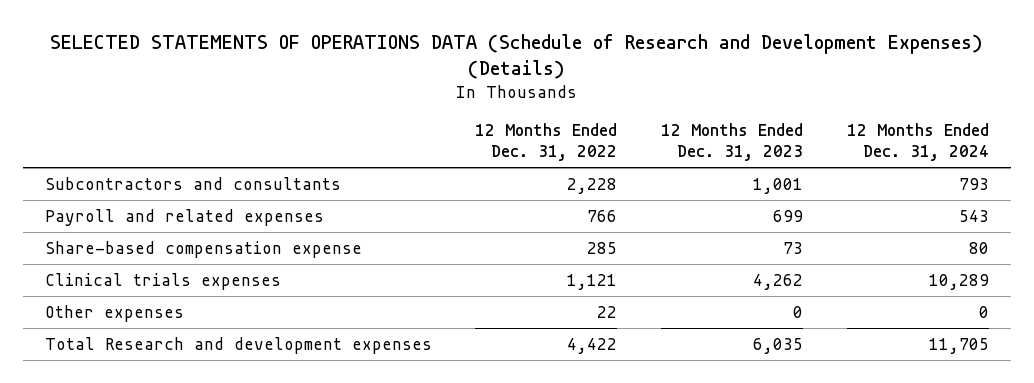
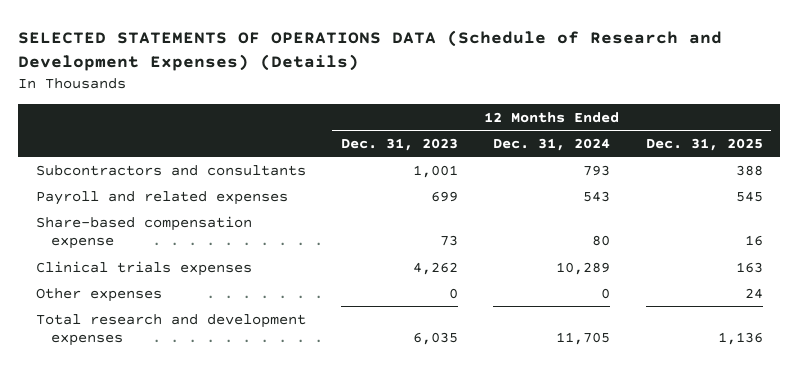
- | 12 Months Ended Dec. 31, 2022 | 12 Months Ended Dec. 31, 2023 | 12 Months Ended Dec. 31, 2024
+ | 12 Months Ended Dec. 31, 2023 | 12 Months Ended Dec. 31, 2024 | 12 Months Ended Dec. 31, 2025
- Total Research and development expenses | 4,422 | 6,035 | 11,705
+ Total research and development expenses | 6,035 | 11,705 | 1,136

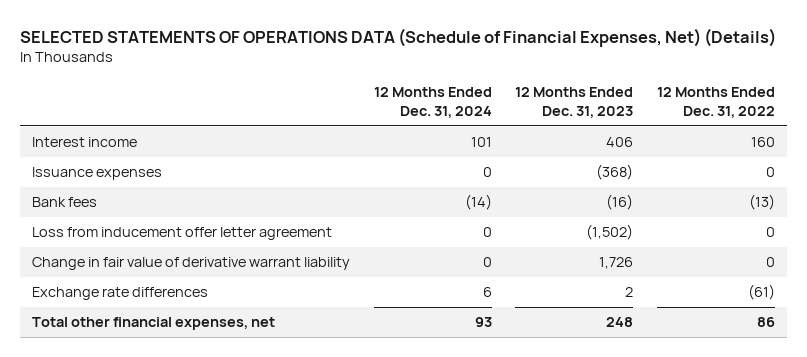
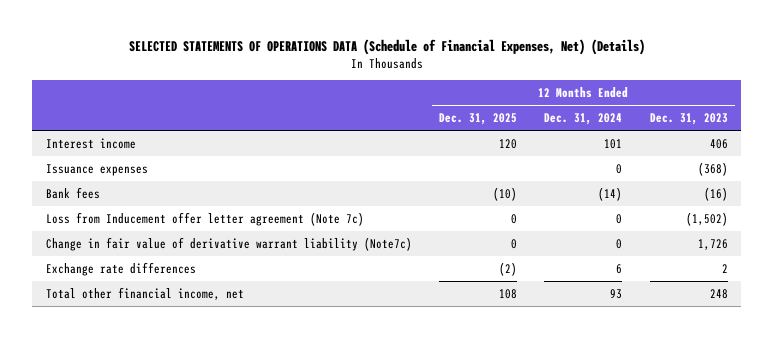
- | 12 Months Ended Dec. 31, 2024 | 12 Months Ended Dec. 31, 2023 | 12 Months Ended Dec. 31, 2022
+ | 12 Months Ended Dec. 31, 2025 | 12 Months Ended Dec. 31, 2024 | 12 Months Ended Dec. 31, 2023
- Loss from inducement offer letter agreement | 0 | (1,502) | 0
- Change in fair value of derivative warrant liability | 0 | 1,726 | 0
+ Loss from Inducement offer letter agreement (Note 7c) | 0 | 0 | (1,502)
+ Change in fair value of derivative warrant liability (Note7c) | 0 | 0 | 1,726
- Total other financial expenses, net | 93 | 248 | 86
+ Total other financial income, net | 108 | 93 | 248

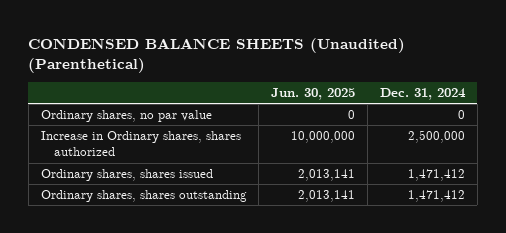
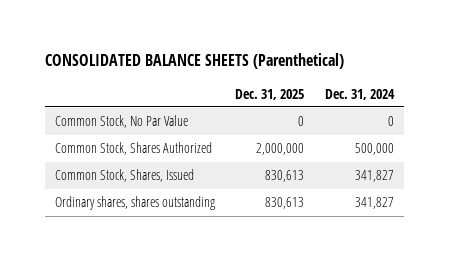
- CONDENSED BALANCE SHEETS (Unaudited) (Parenthetical)
+ CONSOLIDATED BALANCE SHEETS (Parenthetical)
- | Jun. 30, 2025 | Dec. 31, 2024
+ | Dec. 31, 2025 | Dec. 31, 2024
- Ordinary shares, no par value | 0 | 0
- Increase in Ordinary shares, shares authorized | 10,000,000 | 2,500,000
- Ordinary shares, shares issued | 2,013,141 | 1,471,412
- Ordinary shares, shares outstanding | 2,013,141 | 1,471,412
+ Common Stock, No Par Value | 0 | 0
+ Common Stock, Shares Authorized | 2,000,000 | 500,000
+ Common Stock, Shares, Issued | 830,613 | 341,827
+ Ordinary shares, shares outstanding | 830,613 | 341,827

